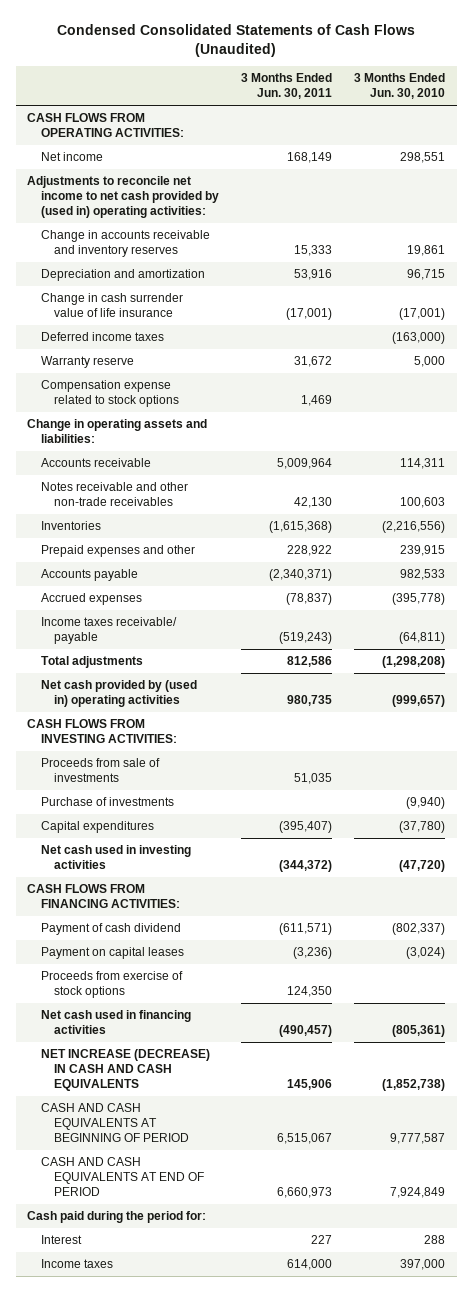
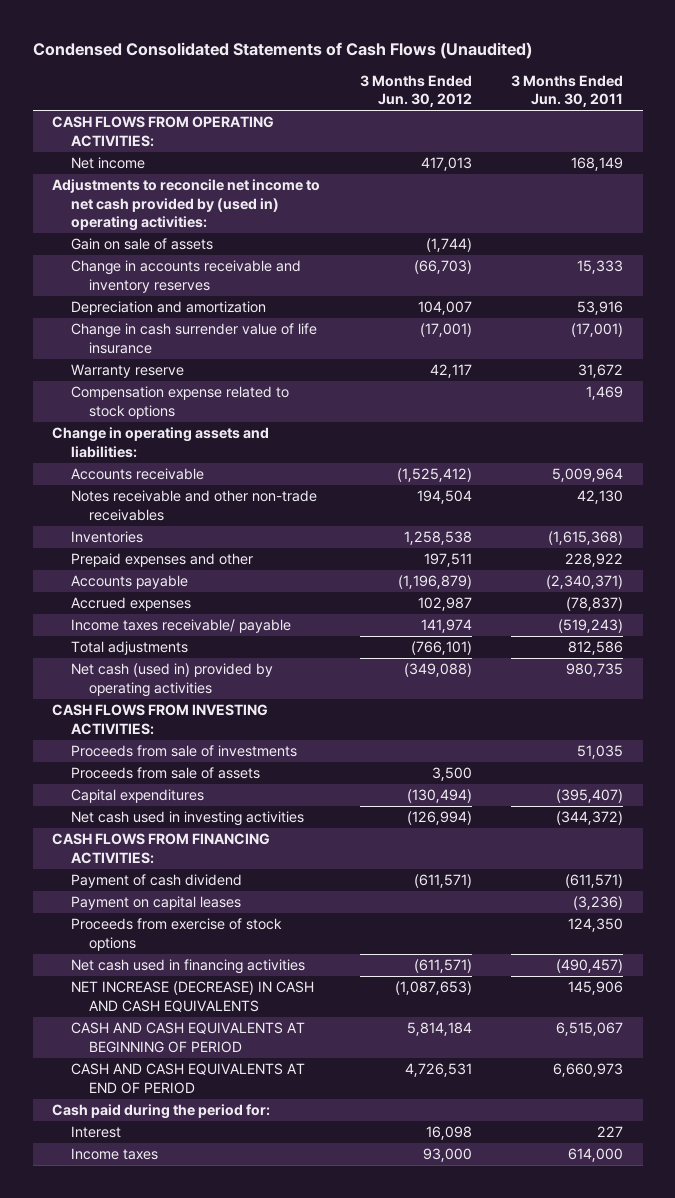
- | 3 Months Ended Jun. 30, 2011 | 3 Months Ended Jun. 30, 2010
+ | 3 Months Ended Jun. 30, 2012 | 3 Months Ended Jun. 30, 2011
+ Gain on sale of assets | (1,744) |
- Deferred income taxes | | (163,000)
- Net cash provided by (used in) operating activities | 980,735 | (999,657)
+ Net cash (used in) provided by operating activities | (349,088) | 980,735
- Purchase of investments | | (9,940)
+ Proceeds from sale of assets | 3,500 |

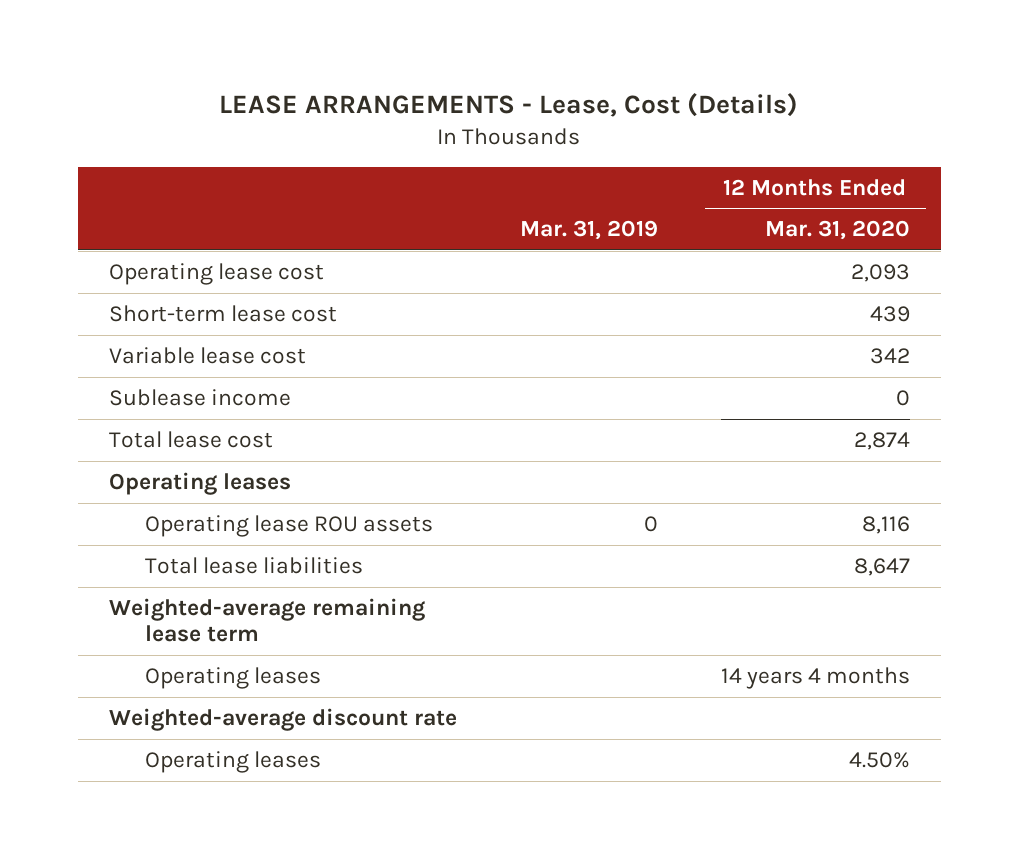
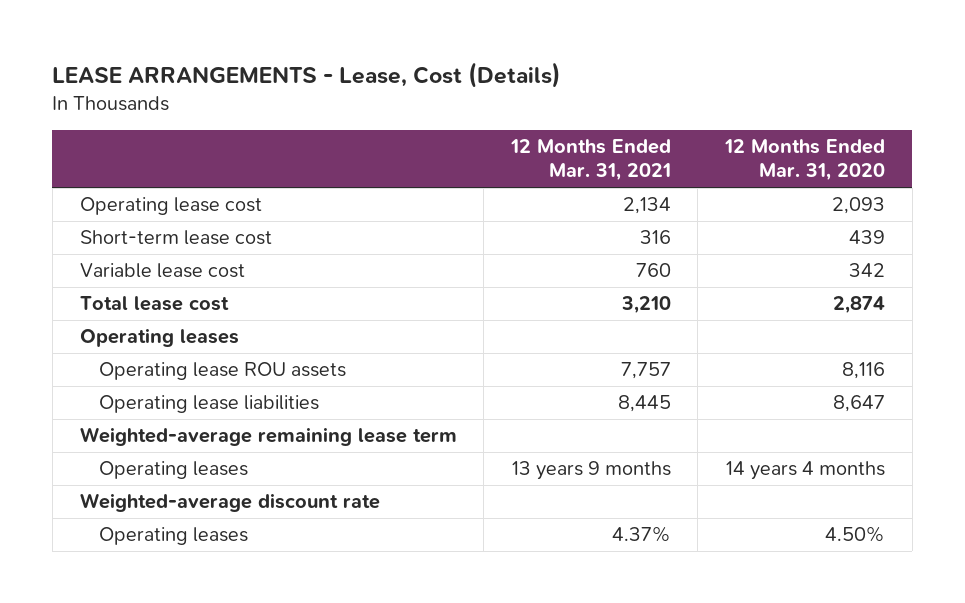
- | Mar. 31, 2019 | 12 Months Ended Mar. 31, 2020
+ | 12 Months Ended Mar. 31, 2021 | 12 Months Ended Mar. 31, 2020
- Sublease income | | 0
- Total lease liabilities | | 8,647
+ Operating lease liabilities | 8,445 | 8,647

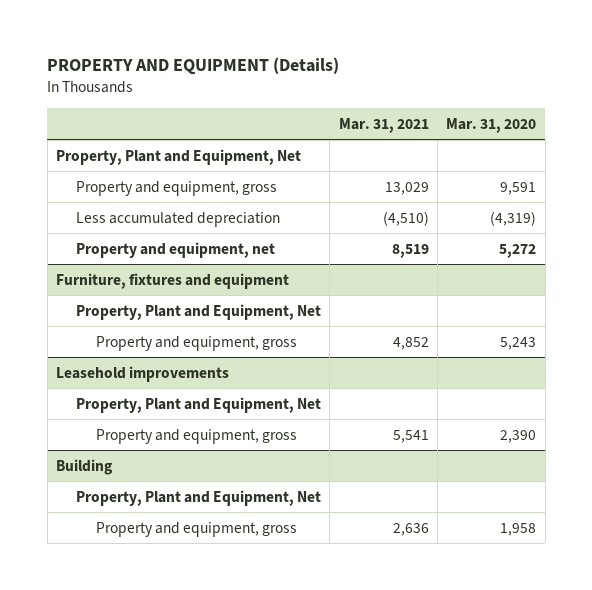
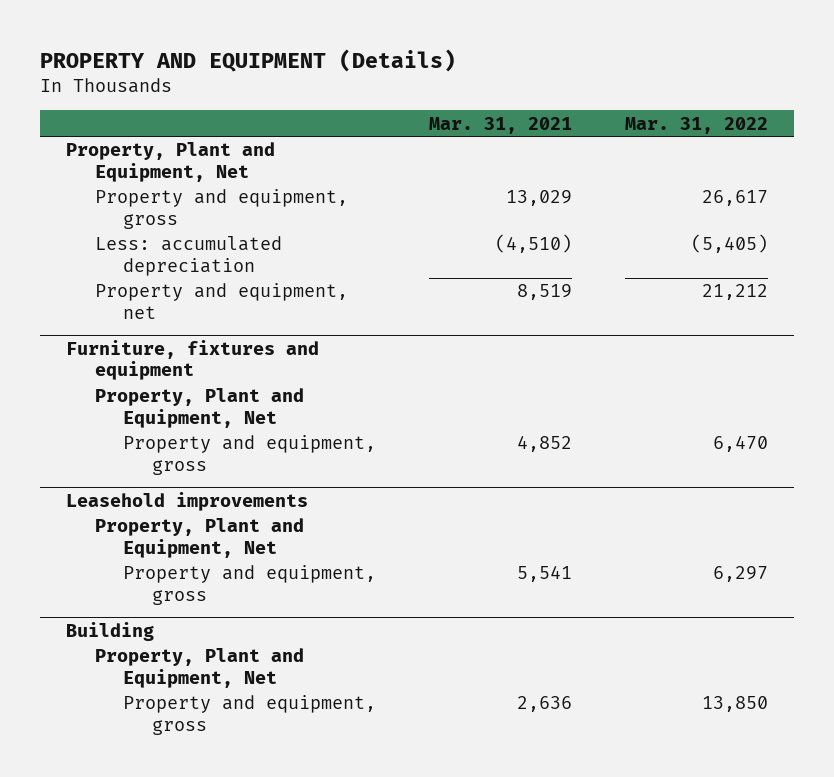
- | Mar. 31, 2021 | Mar. 31, 2020
+ | Mar. 31, 2021 | Mar. 31, 2022
- Less accumulated depreciation | (4,510) | (4,319)
+ Less: accumulated depreciation | (4,510) | (5,405)

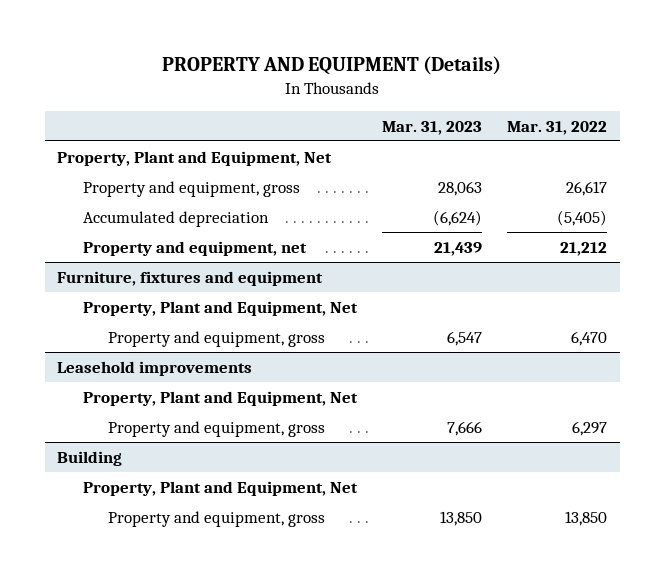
- | Mar. 31, 2021 | Mar. 31, 2022
+ | Mar. 31, 2023 | Mar. 31, 2022
- Less: accumulated depreciation | (4,510) | (5,405)
+ Accumulated depreciation | (6,624) | (5,405)

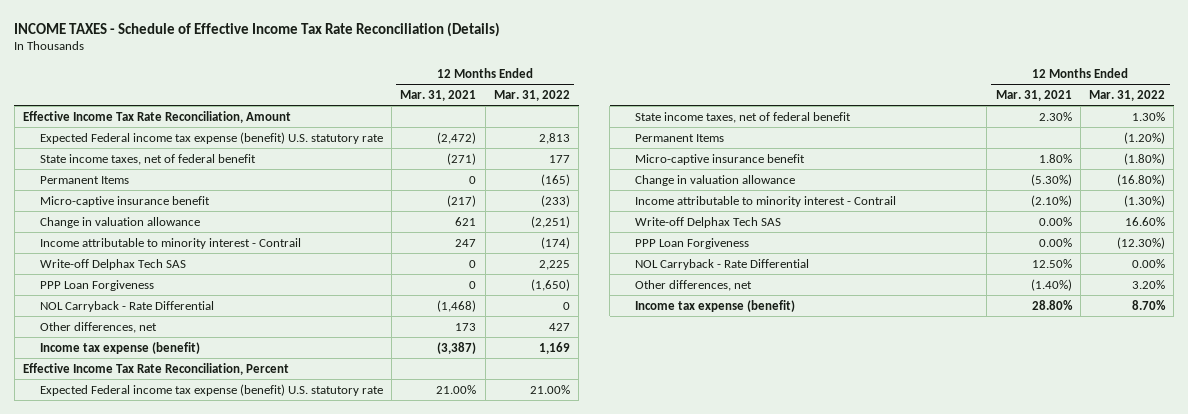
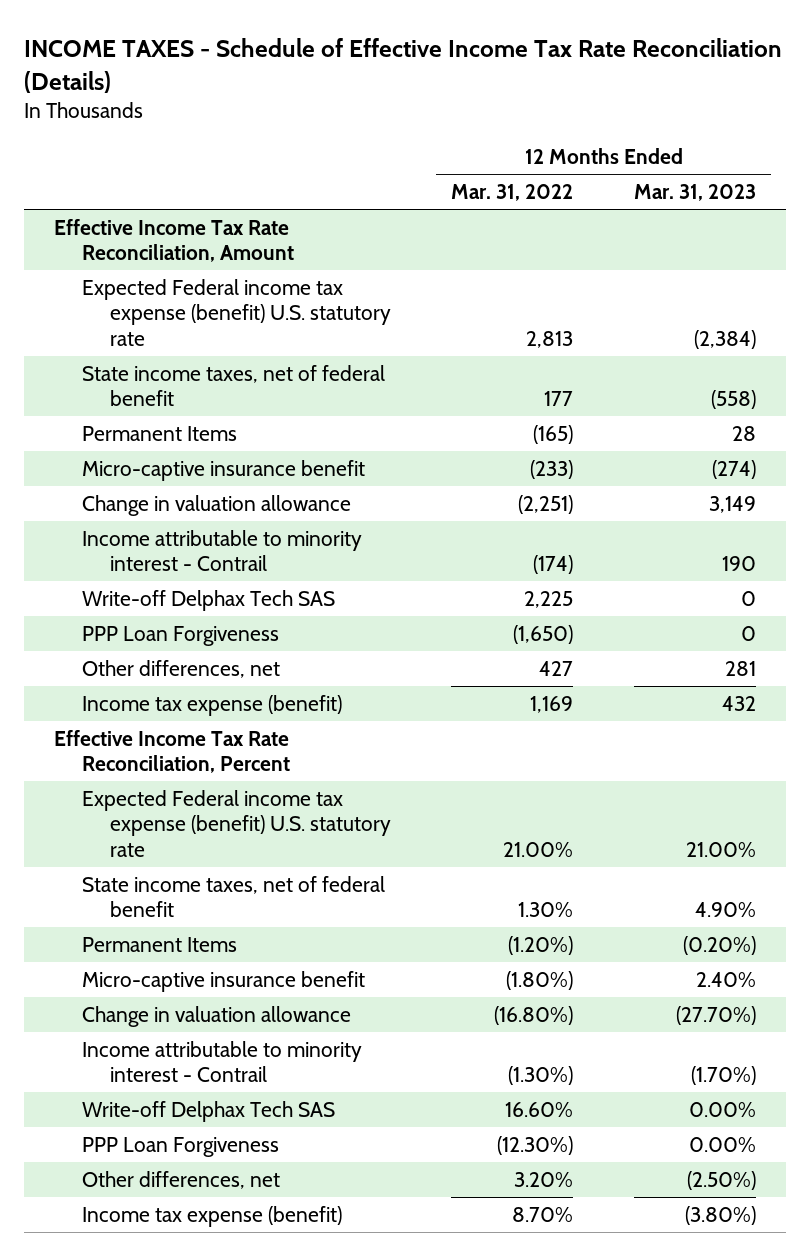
- | 12 Months Ended Mar. 31, 2021 | 12 Months Ended Mar. 31, 2022
+ | 12 Months Ended Mar. 31, 2022 | 12 Months Ended Mar. 31, 2023
- NOL Carryback - Rate Differential | (1,468) | 0
- NOL Carryback - Rate Differential | 12.50% | 0.00%

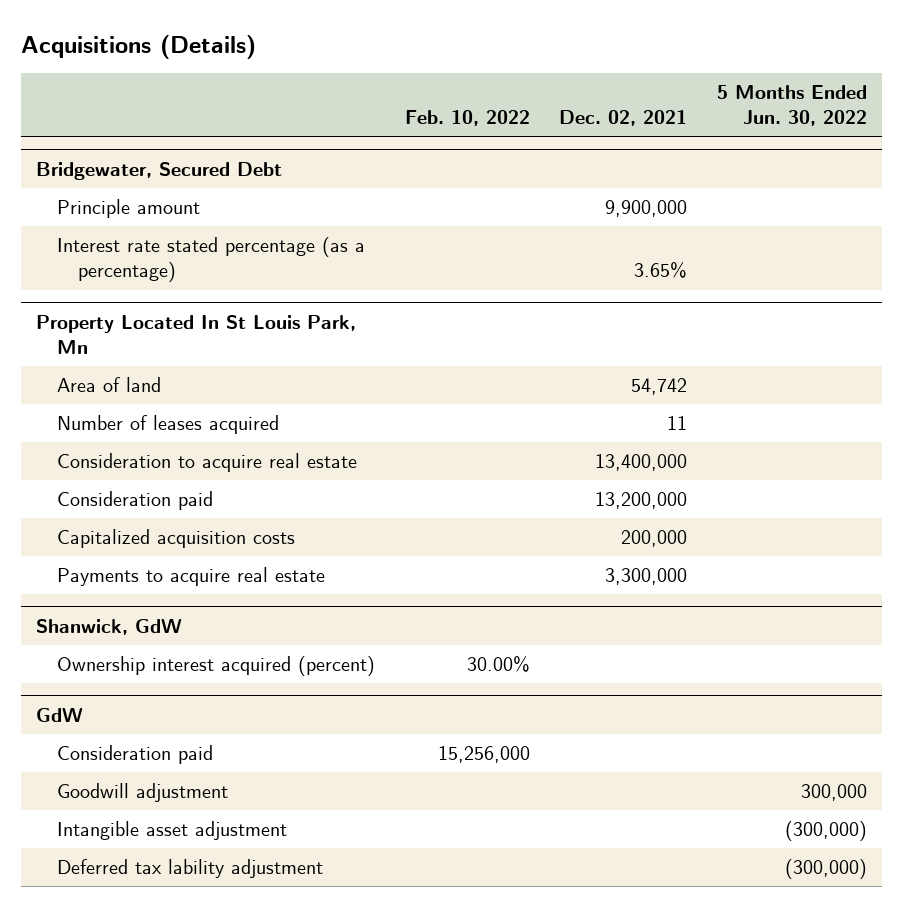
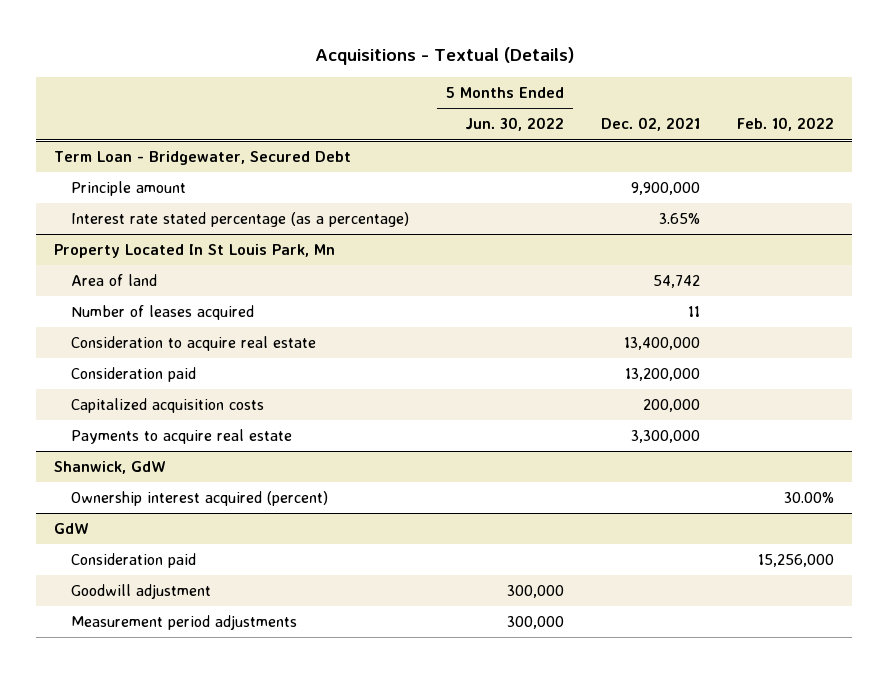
- Acquisitions (Details)
+ Acquisitions - Textual (Details)
- | Feb. 10, 2022 | Dec. 02, 2021 | 5 Months Ended Jun. 30, 2022
+ | 5 Months Ended Jun. 30, 2022 | Dec. 02, 2021 | Feb. 10, 2022
- Bridgewater, Secured Debt
+ Term Loan - Bridgewater, Secured Debt
@ GdW
- Intangible asset adjustment | | | (300,000)
- Deferred tax lability adjustment | | | (300,000)
+ Measurement period adjustments | 300,000 | |

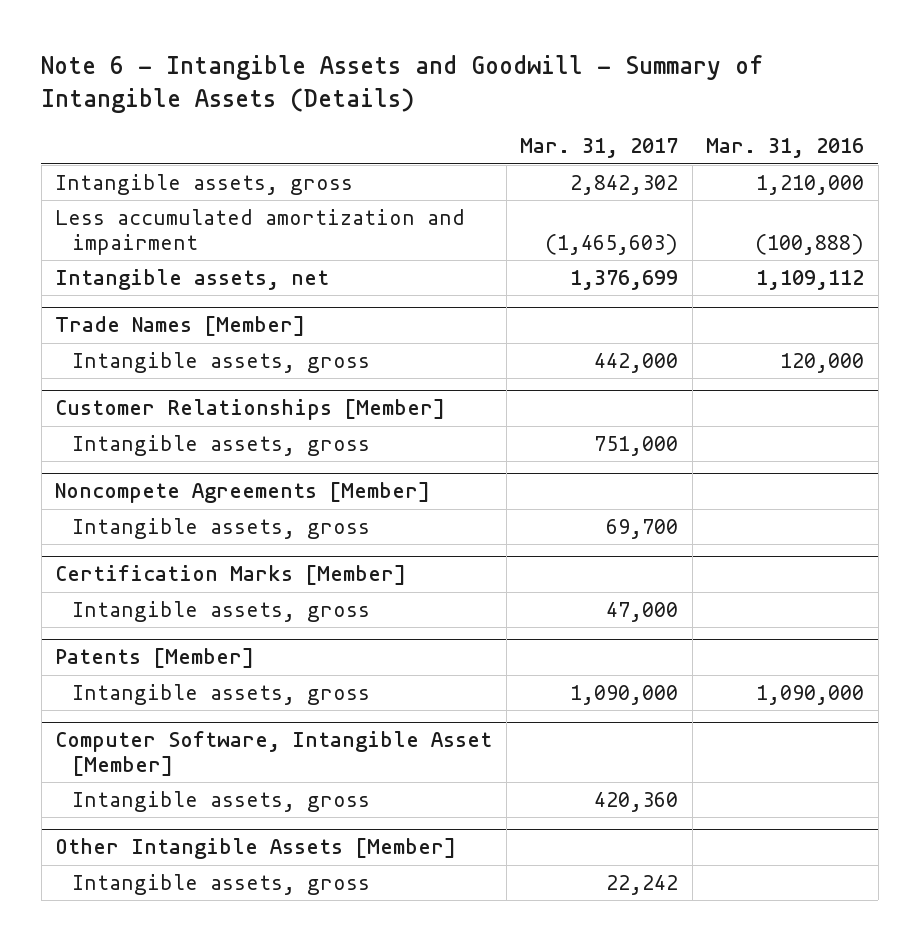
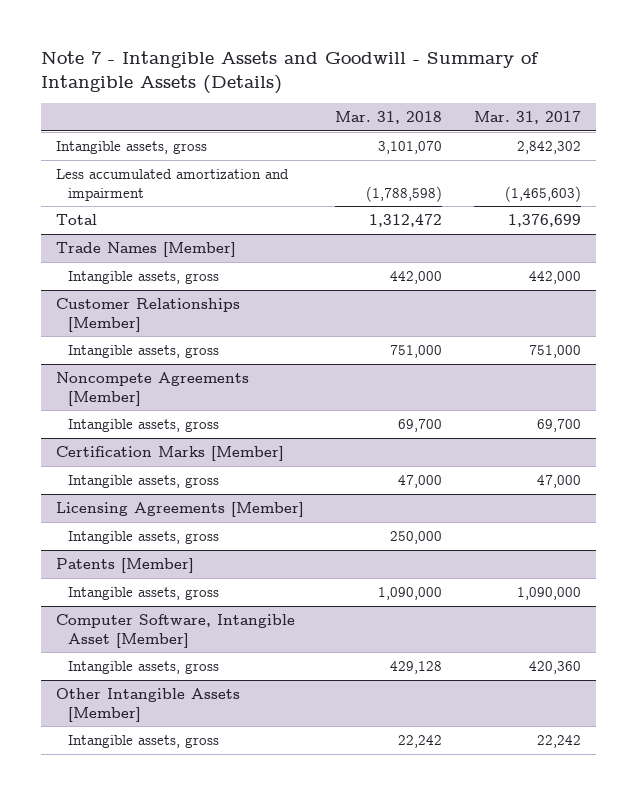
- Note 6 - Intangible Assets and Goodwill - Summary of Intangible Assets (Details)
+ Note 7 - Intangible Assets and Goodwill - Summary of Intangible Assets (Details)
- | Mar. 31, 2017 | Mar. 31, 2016
+ | Mar. 31, 2018 | Mar. 31, 2017
- Intangible assets, net | 1,376,699 | 1,109,112
+ Total | 1,312,472 | 1,376,699
+ Licensing Agreements [Member]
+ Intangible assets, gross | 250,000 |

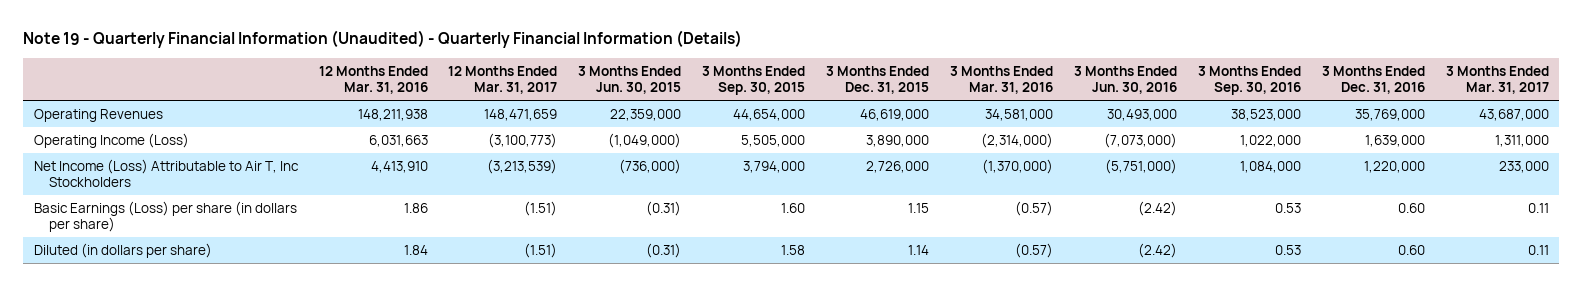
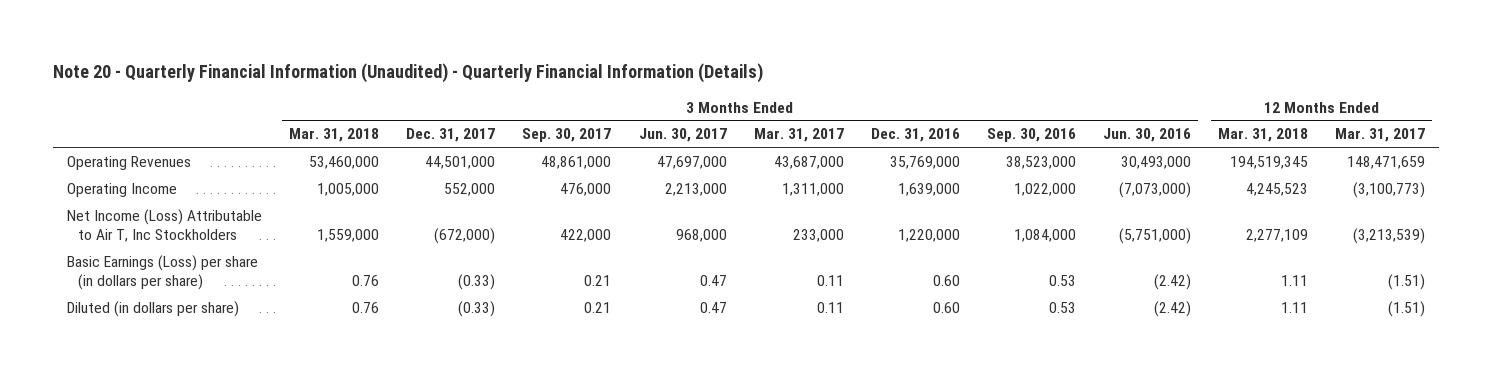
- Note 19 - Quarterly Financial Information (Unaudited) - Quarterly Financial Information (Details)
+ Note 20 - Quarterly Financial Information (Unaudited) - Quarterly Financial Information (Details)
- | 12 Months Ended Mar. 31, 2016 | 12 Months Ended Mar. 31, 2017 | 3 Months Ended Jun. 30, 2015 | 3 Months Ended Sep. 30, 2015 | 3 Months Ended Dec. 31, 2015 | 3 Months Ended Mar. 31, 2016 | 3 Months Ended Jun. 30, 2016 | 3 Months Ended Sep. 30, 2016 | 3 Months Ended Dec. 31, 2016 | 3 Months Ended Mar. 31, 2017
+ | 3 Months Ended Mar. 31, 2018 | 3 Months Ended Dec. 31, 2017 | 3 Months Ended Sep. 30, 2017 | 3 Months Ended Jun. 30, 2017 | 3 Months Ended Mar. 31, 2017 | 3 Months Ended Dec. 31, 2016 | 3 Months Ended Sep. 30, 2016 | 3 Months Ended Jun. 30, 2016 | 12 Months Ended Mar. 31, 2018 | 12 Months Ended Mar. 31, 2017
- Operating Income (Loss) | 6,031,663 | (3,100,773) | (1,049,000) | 5,505,000 | 3,890,000 | (2,314,000) | (7,073,000) | 1,022,000 | 1,639,000 | 1,311,000
+ Operating Income | 1,005,000 | 552,000 | 476,000 | 2,213,000 | 1,311,000 | 1,639,000 | 1,022,000 | (7,073,000) | 4,245,523 | (3,100,773)

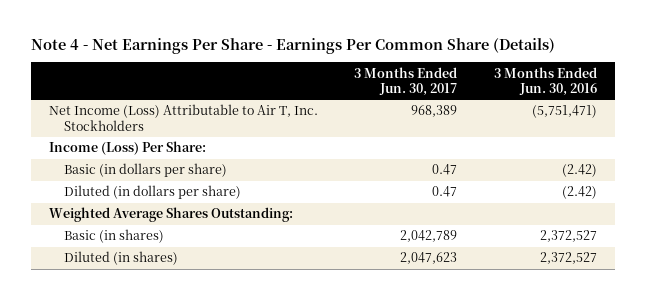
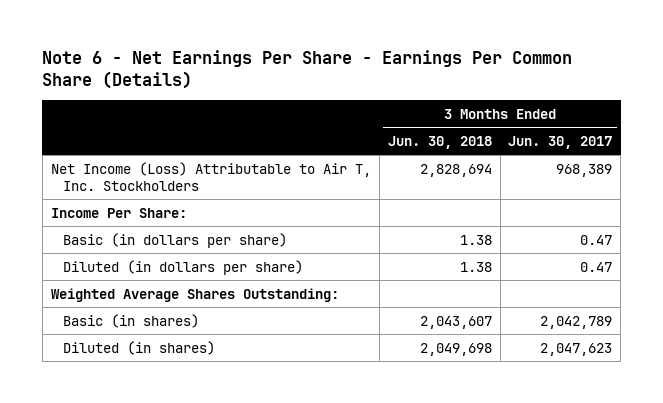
- Note 4 - Net Earnings Per Share - Earnings Per Common Share (Details)
+ Note 6 - Net Earnings Per Share - Earnings Per Common Share (Details)
- | 3 Months Ended Jun. 30, 2017 | 3 Months Ended Jun. 30, 2016
+ | 3 Months Ended Jun. 30, 2018 | 3 Months Ended Jun. 30, 2017
- Income (Loss) Per Share:
+ Income Per Share:

